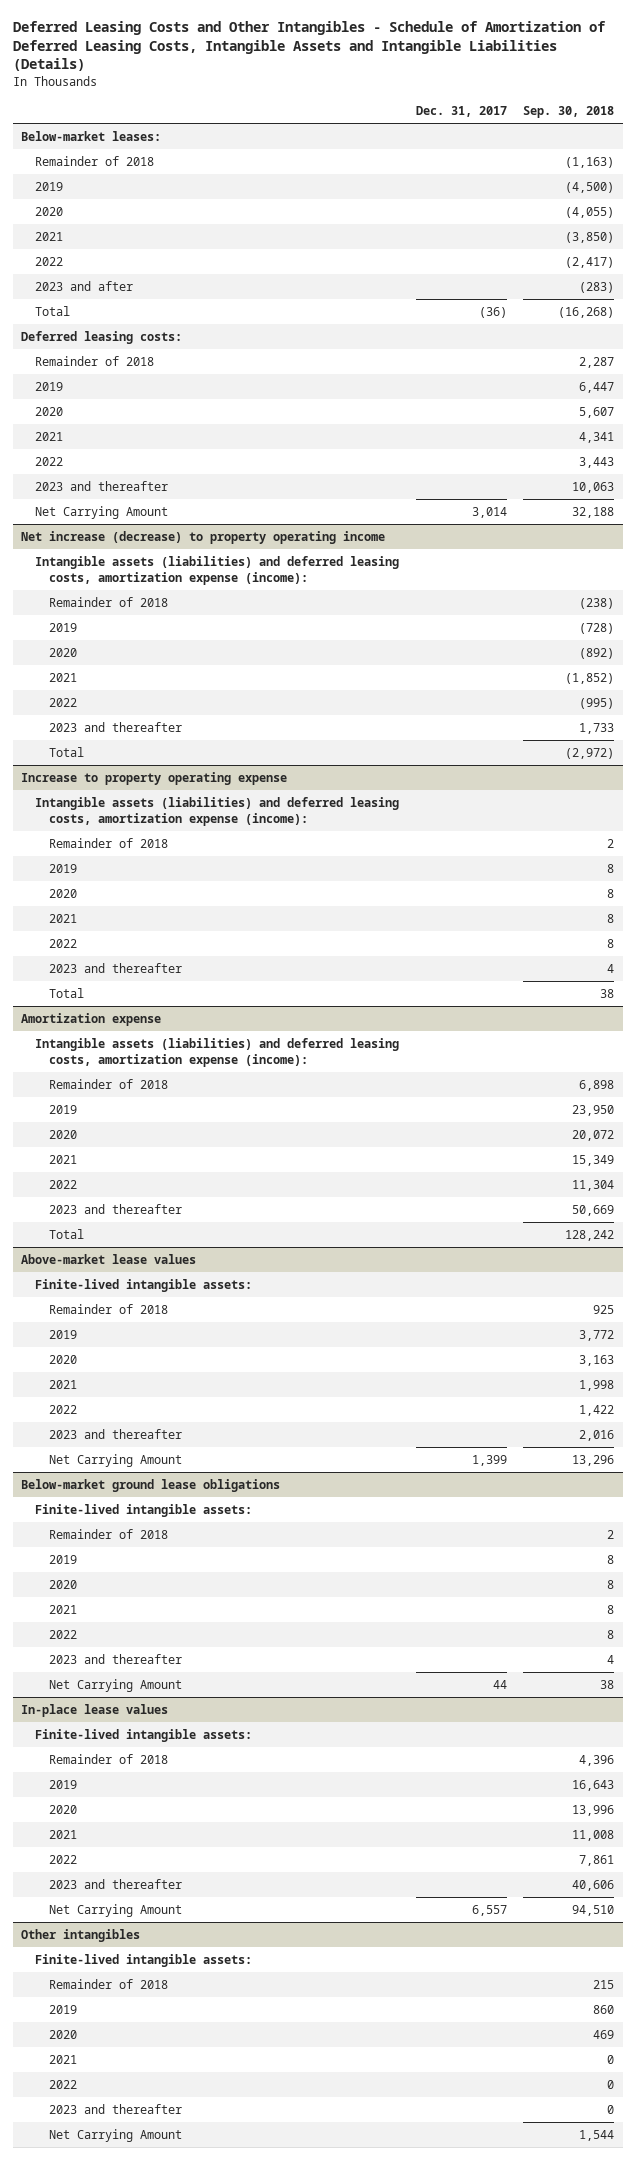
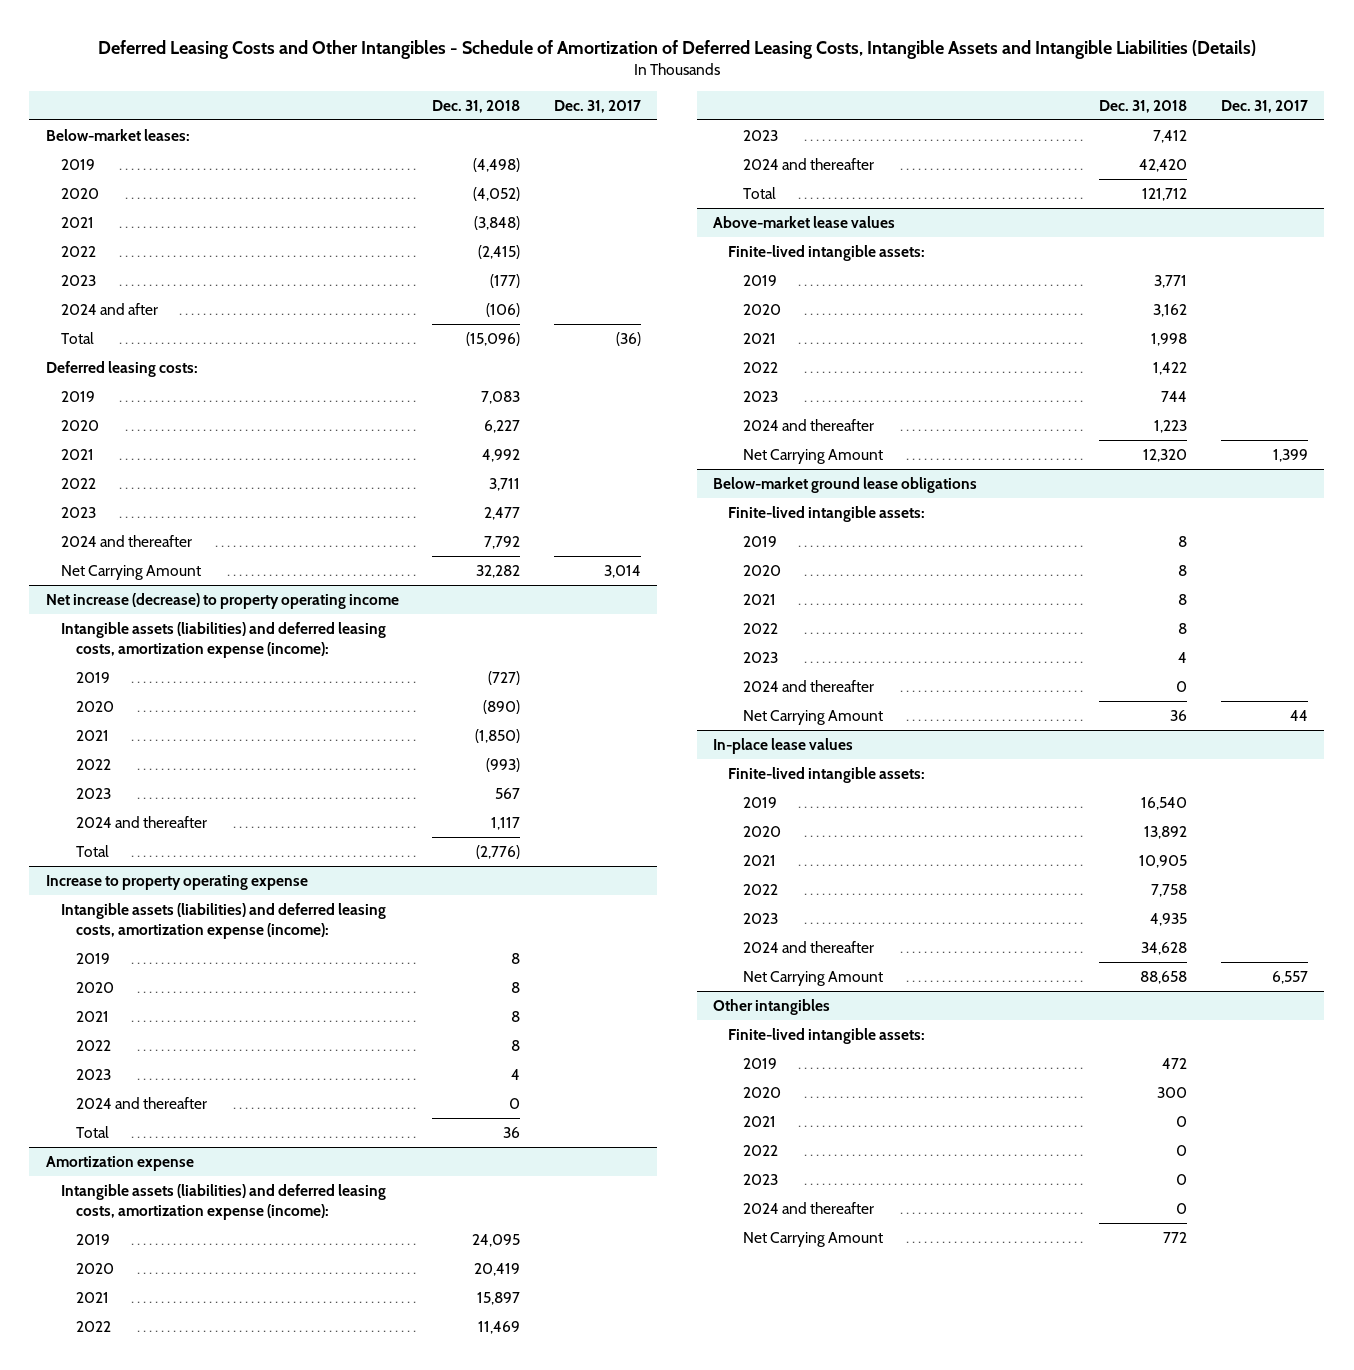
- | Dec. 31, 2017 | Sep. 30, 2018
+ | Dec. 31, 2018 | Dec. 31, 2017
- Remainder of 2018 | | (1,163)
- 2023 and after | | (283)
+ 2023 | (177) |
+ 2024 and after | (106) |
- Remainder of 2018 | | 2,287
- 2023 and thereafter | | 10,063
+ 2023 | 2,477 |
+ 2024 and thereafter | 7,792 |
@ Net increase (decrease) to property operating income
- Remainder of 2018 | | (238)
- 2023 and thereafter | | 1,733
+ 2023 | 567 |
+ 2024 and thereafter | 1,117 |
@ Increase to property operating expense
- Remainder of 2018 | | 2
- 2023 and thereafter | | 4
+ 2023 | 4 |
+ 2024 and thereafter | 0 |
@ Amortization expense
- Remainder of 2018 | | 6,898
- 2023 and thereafter | | 50,669
+ 2023 | 7,412 |
+ 2024 and thereafter | 42,420 |
@ Above-market lease values
- Remainder of 2018 | | 925
- 2023 and thereafter | | 2,016
+ 2023 | 744 |
+ 2024 and thereafter | 1,223 |
@ Below-market ground lease obligations
- Remainder of 2018 | | 2
- 2023 and thereafter | | 4
+ 2023 | 4 |
+ 2024 and thereafter | 0 |
@ In-place lease values
- Remainder of 2018 | | 4,396
- 2023 and thereafter | | 40,606
+ 2023 | 4,935 |
+ 2024 and thereafter | 34,628 |
@ Other intangibles
- Remainder of 2018 | | 215
- 2023 and thereafter | | 0
+ 2023 | 0 |
+ 2024 and thereafter | 0 |

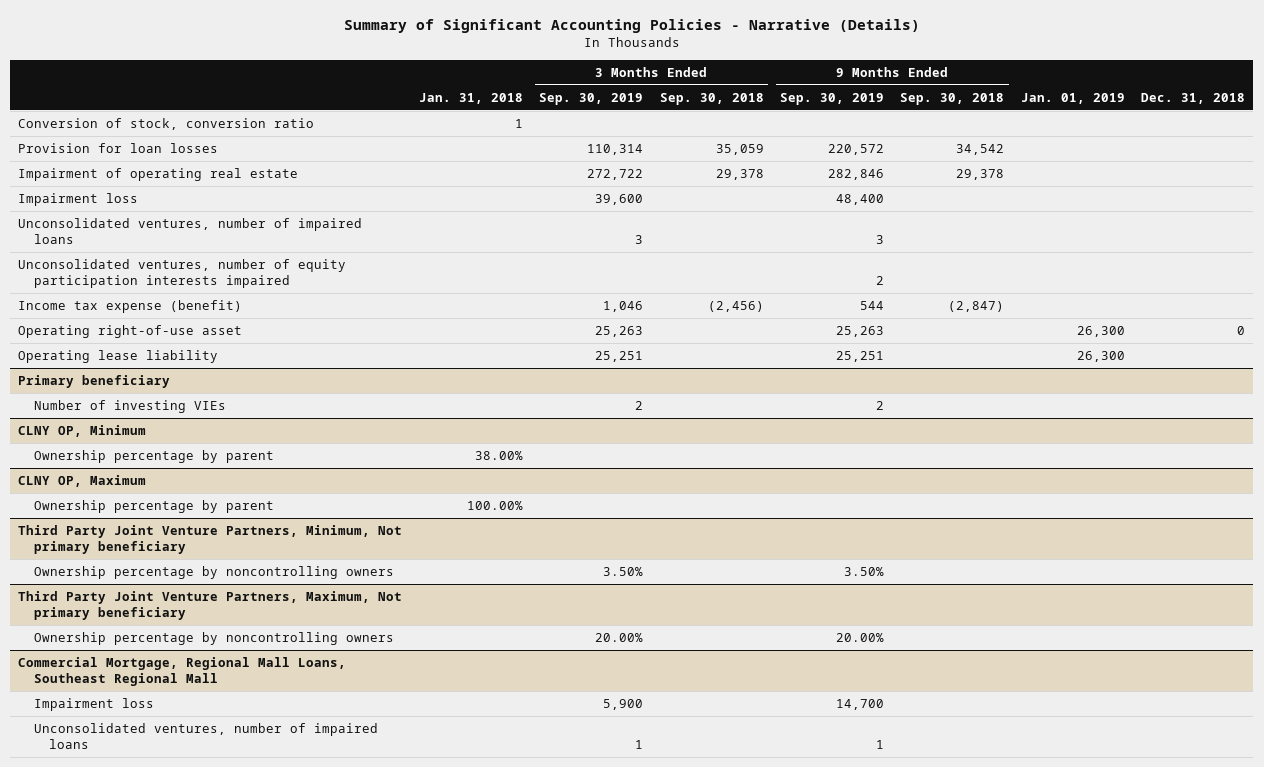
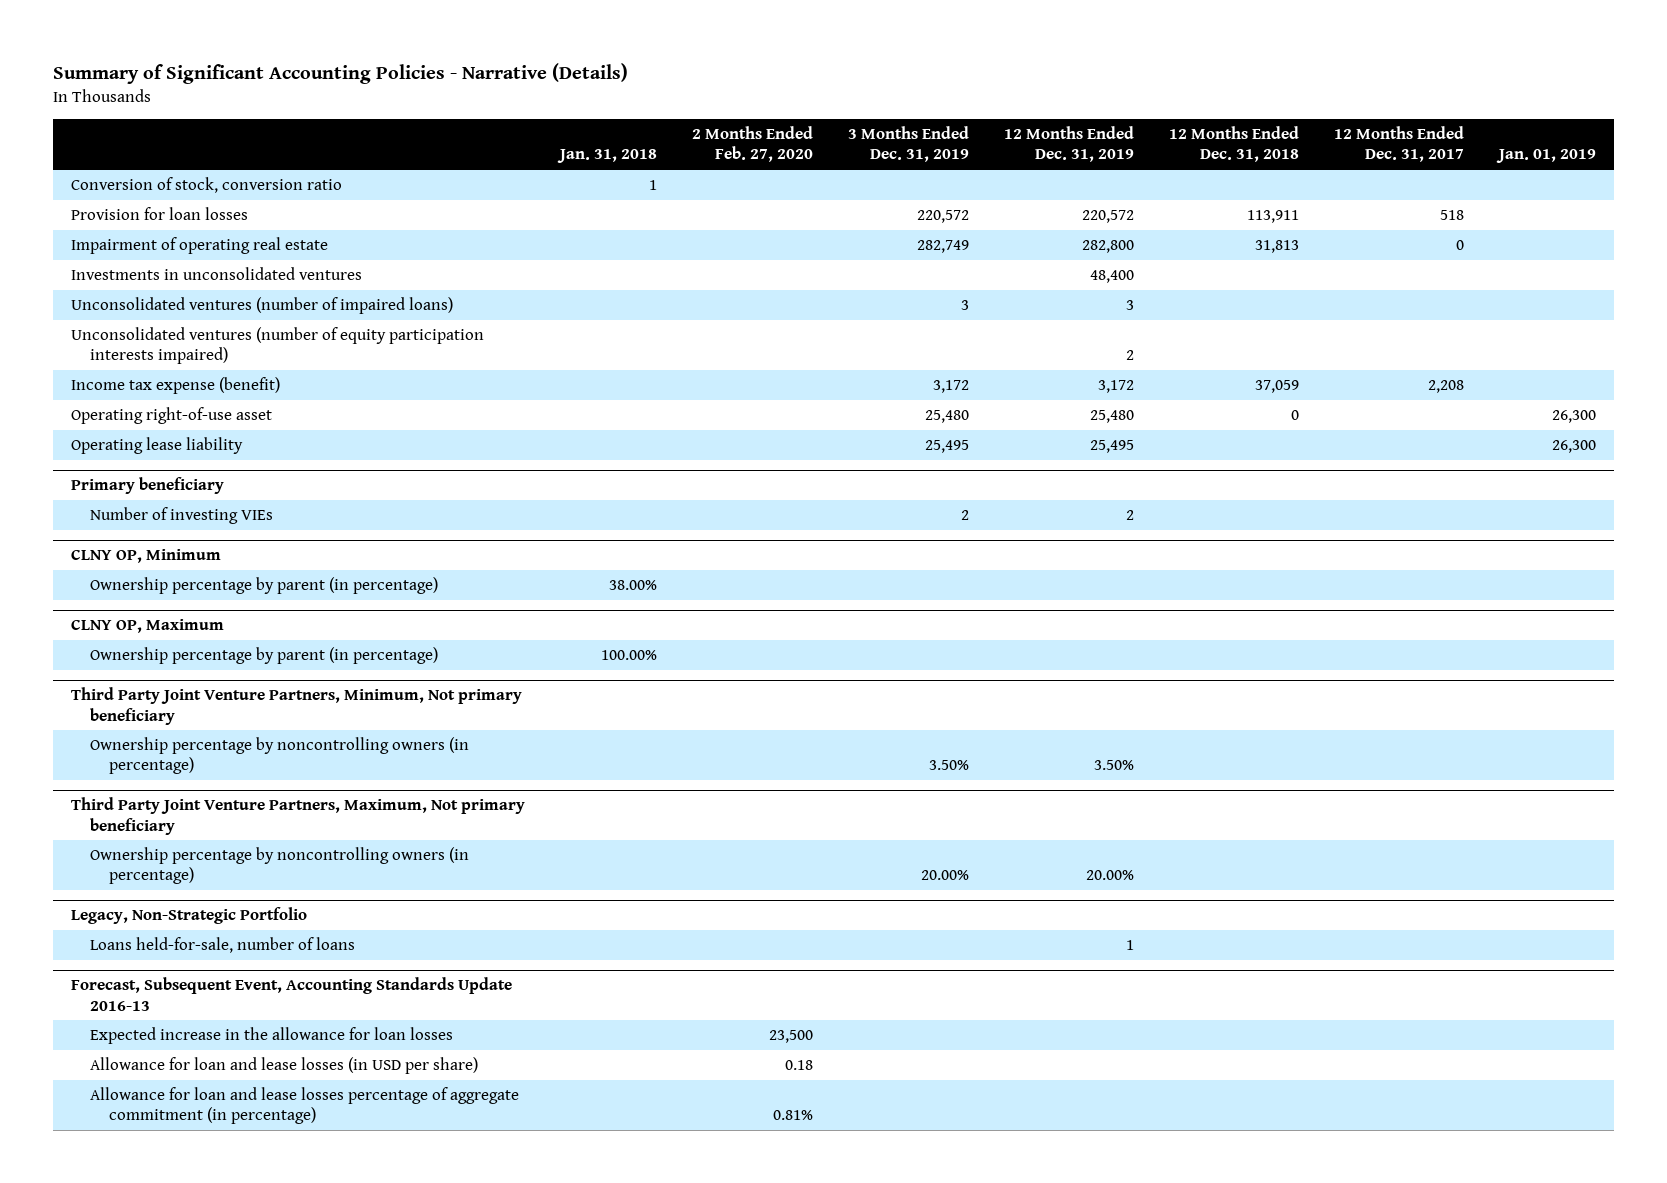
- | Jan. 31, 2018 | 3 Months Ended Sep. 30, 2019 | 3 Months Ended Sep. 30, 2018 | 9 Months Ended Sep. 30, 2019 | 9 Months Ended Sep. 30, 2018 | Jan. 01, 2019 | Dec. 31, 2018
+ | Jan. 31, 2018 | 2 Months Ended Feb. 27, 2020 | 3 Months Ended Dec. 31, 2019 | 12 Months Ended Dec. 31, 2019 | 12 Months Ended Dec. 31, 2018 | 12 Months Ended Dec. 31, 2017 | Jan. 01, 2019
- Impairment loss | | 39,600 | | 48,400 | | |
- Unconsolidated ventures, number of impaired loans | | 3 | | 3 | | |
- Unconsolidated ventures, number of equity participation interests impaired | | | | 2 | | |
+ Investments in unconsolidated ventures | | | | 48,400 | | |
+ Unconsolidated ventures (number of impaired loans) | | | 3 | 3 | | |
+ Unconsolidated ventures (number of equity participation interests impaired) | | | | 2 | | |
@ CLNY OP, Minimum
- Ownership percentage by parent | 38.00% | | | | | |
+ Ownership percentage by parent (in percentage) | 38.00% | | | | | |
@ CLNY OP, Maximum
- Ownership percentage by parent | 100.00% | | | | | |
+ Ownership percentage by parent (in percentage) | 100.00% | | | | | |
@ Third Party Joint Venture Partners, Minimum, Not primary beneficiary
- Ownership percentage by noncontrolling owners | | 3.50% | | 3.50% | | |
+ Ownership percentage by noncontrolling owners (in percentage) | | | 3.50% | 3.50% | | |
@ Third Party Joint Venture Partners, Maximum, Not primary beneficiary
- Ownership percentage by noncontrolling owners | | 20.00% | | 20.00% | | |
- Commercial Mortgage, Regional Mall Loans, Southeast Regional Mall
- Impairment loss | | 5,900 | | 14,700 | | |
- Unconsolidated ventures, number of impaired loans | | 1 | | 1 | | |
@ Third Party Joint Venture Partners, Maximum, Not primary beneficiary
+ Ownership percentage by noncontrolling owners (in percentage) | | | 20.00% | 20.00% | | |
+ Legacy, Non-Strategic Portfolio
+ Loans held-for-sale, number of loans | | | | 1 | | |
+ Forecast, Subsequent Event, Accounting Standards Update 2016-13
+ Expected increase in the allowance for loan losses | | 23,500 | | | | |
+ Allowance for loan and lease losses (in USD per share) | | 0.18 | | | | |
+ Allowance for loan and lease losses percentage of aggregate commitment (in percentage) | | 0.81% | | | | |

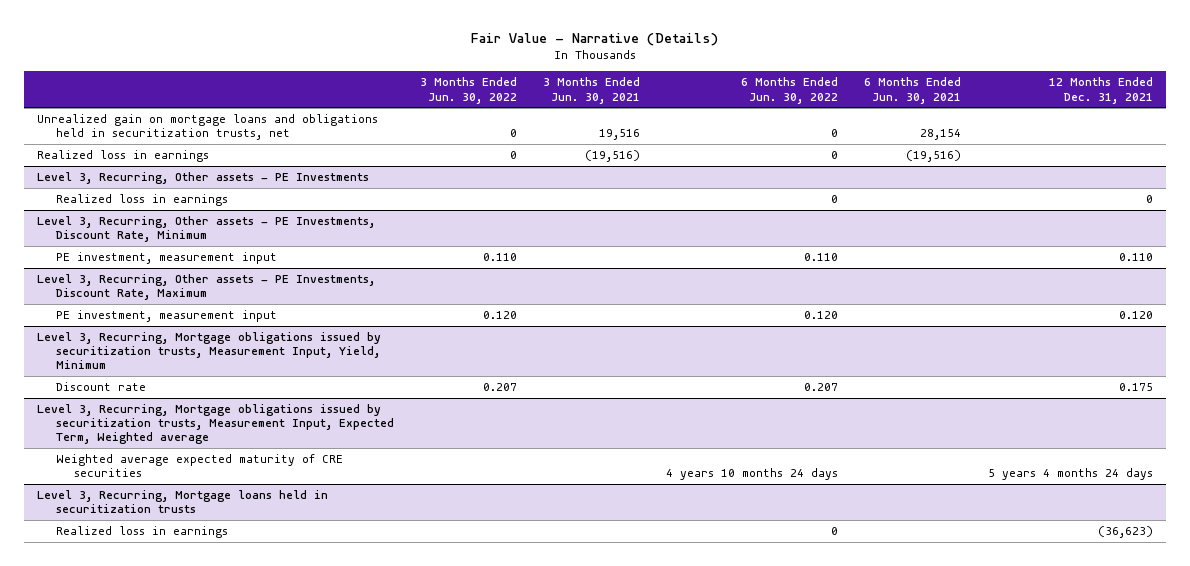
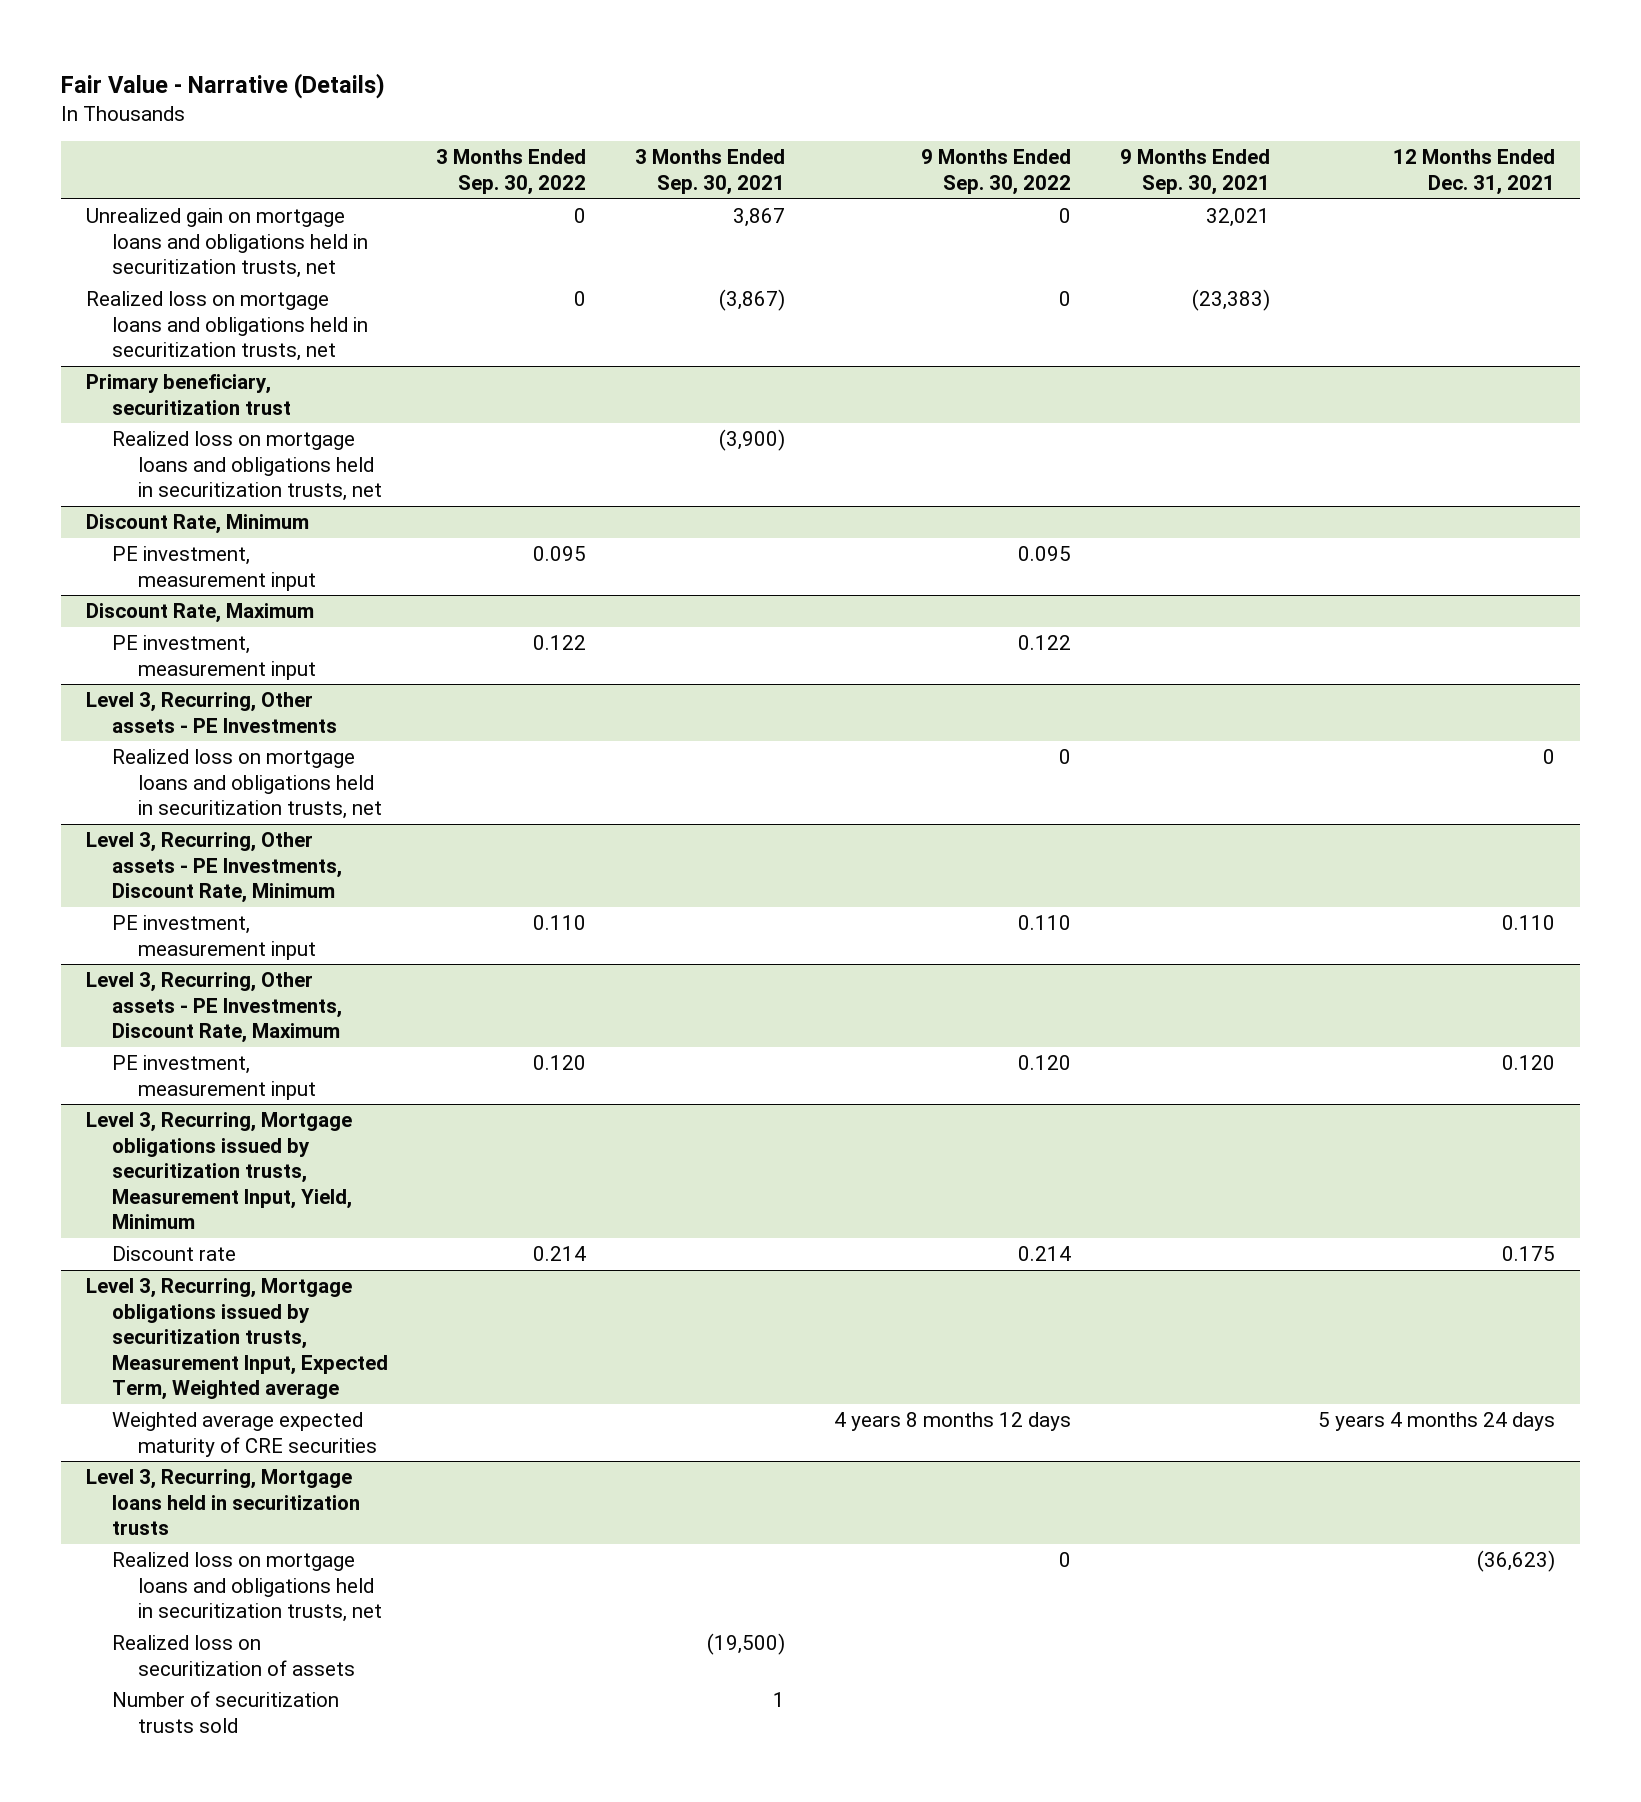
- | 3 Months Ended Jun. 30, 2022 | 3 Months Ended Jun. 30, 2021 | 6 Months Ended Jun. 30, 2022 | 6 Months Ended Jun. 30, 2021 | 12 Months Ended Dec. 31, 2021
+ | 3 Months Ended Sep. 30, 2022 | 3 Months Ended Sep. 30, 2021 | 9 Months Ended Sep. 30, 2022 | 9 Months Ended Sep. 30, 2021 | 12 Months Ended Dec. 31, 2021
- Realized loss in earnings | 0 | (19,516) | 0 | (19,516) |
+ Realized loss on mortgage loans and obligations held in securitization trusts, net | 0 | (3,867) | 0 | (23,383) |
+ Primary beneficiary, securitization trust
+ Realized loss on mortgage loans and obligations held in securitization trusts, net | | (3,900) | | |
+ Discount Rate, Minimum
+ PE investment, measurement input | 0.095 | | 0.095 | |
+ Discount Rate, Maximum
+ PE investment, measurement input | 0.122 | | 0.122 | |
@ Level 3, Recurring, Other assets - PE Investments
- Realized loss in earnings | | | 0 | | 0
+ Realized loss on mortgage loans and obligations held in securitization trusts, net | | | 0 | | 0
@ Level 3, Recurring, Mortgage loans held in securitization trusts
- Realized loss in earnings | | | 0 | | (36,623)
+ Realized loss on mortgage loans and obligations held in securitization trusts, net | | | 0 | | (36,623)
+ Realized loss on securitization of assets | | (19,500) | | |
+ Number of securitization trusts sold | | 1 | | |

